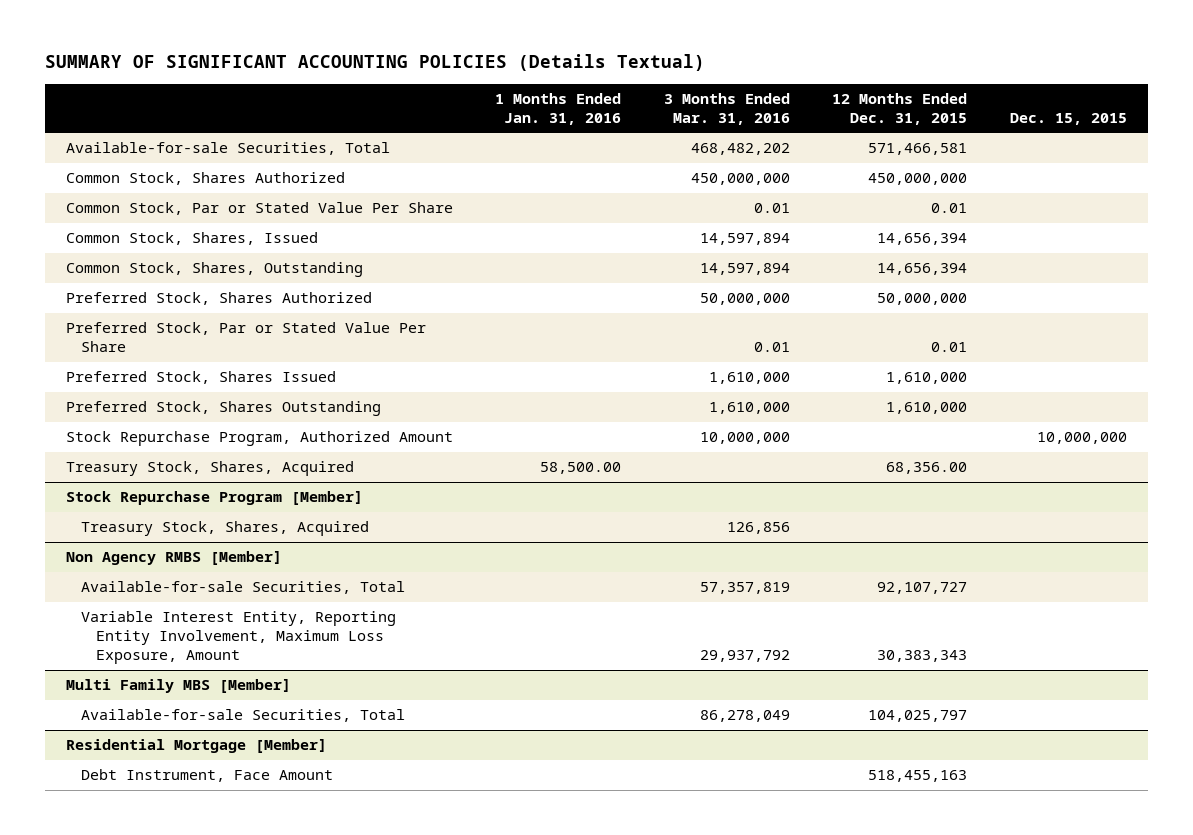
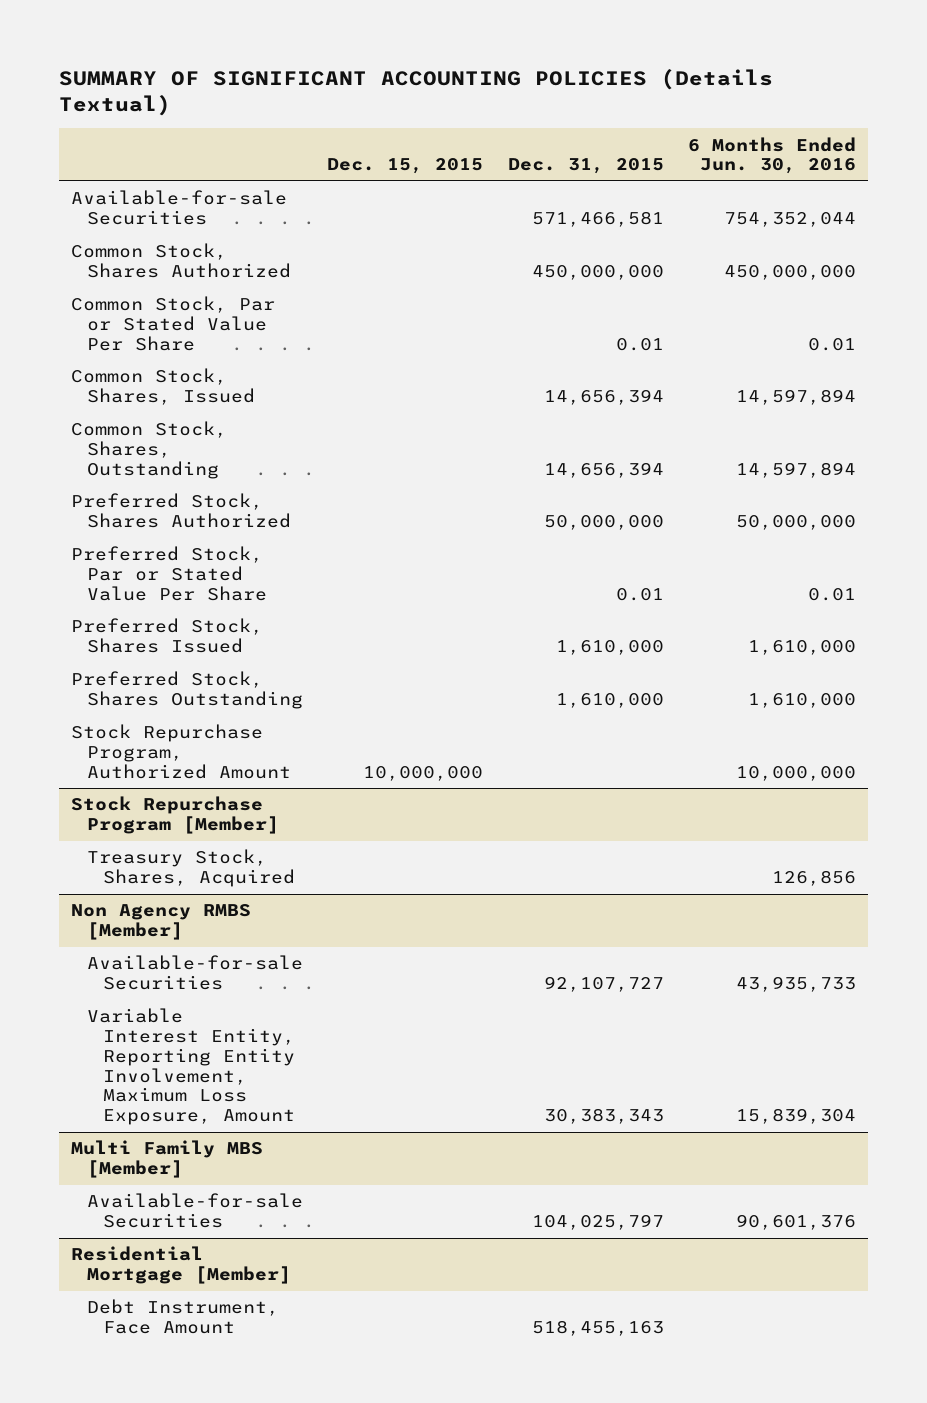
- | 1 Months Ended Jan. 31, 2016 | 3 Months Ended Mar. 31, 2016 | 12 Months Ended Dec. 31, 2015 | Dec. 15, 2015
+ | Dec. 15, 2015 | Dec. 31, 2015 | 6 Months Ended Jun. 30, 2016
- Available-for-sale Securities, Total | | 468,482,202 | 571,466,581 |
+ Available-for-sale Securities | | 571,466,581 | 754,352,044
- Treasury Stock, Shares, Acquired | 58,500.00 | | 68,356.00 |
@ Non Agency RMBS [Member]
- Available-for-sale Securities, Total | | 57,357,819 | 92,107,727 |
+ Available-for-sale Securities | | 92,107,727 | 43,935,733
@ Multi Family MBS [Member]
- Available-for-sale Securities, Total | | 86,278,049 | 104,025,797 |
+ Available-for-sale Securities | | 104,025,797 | 90,601,376

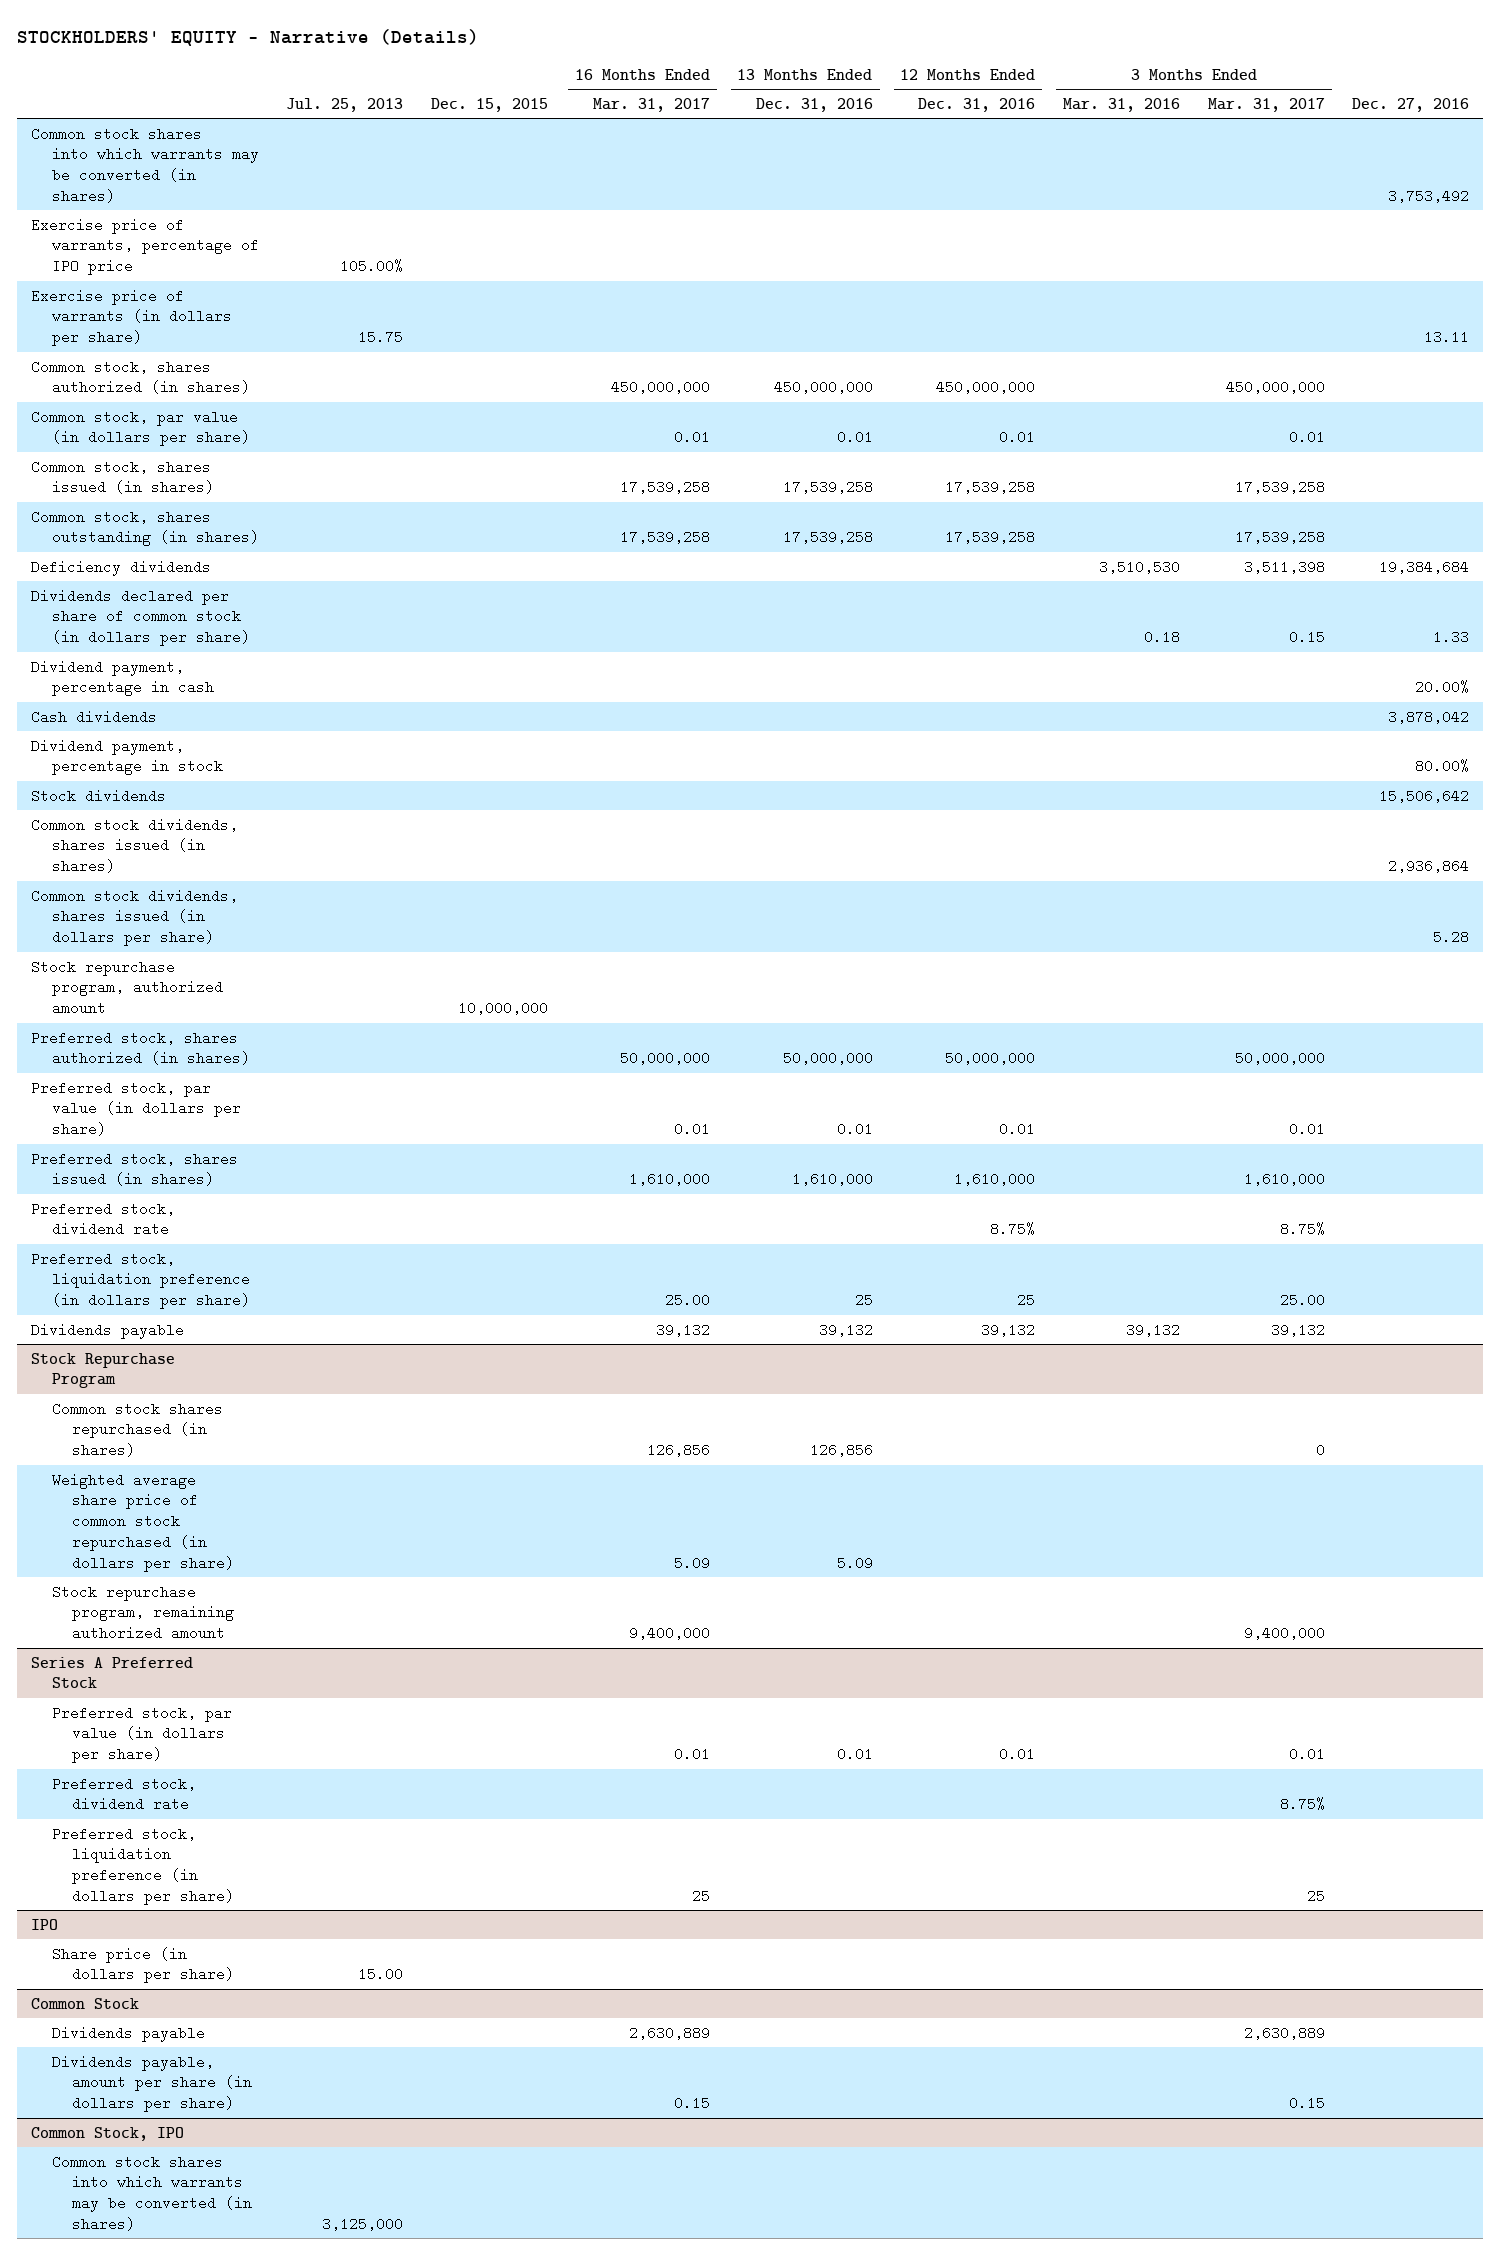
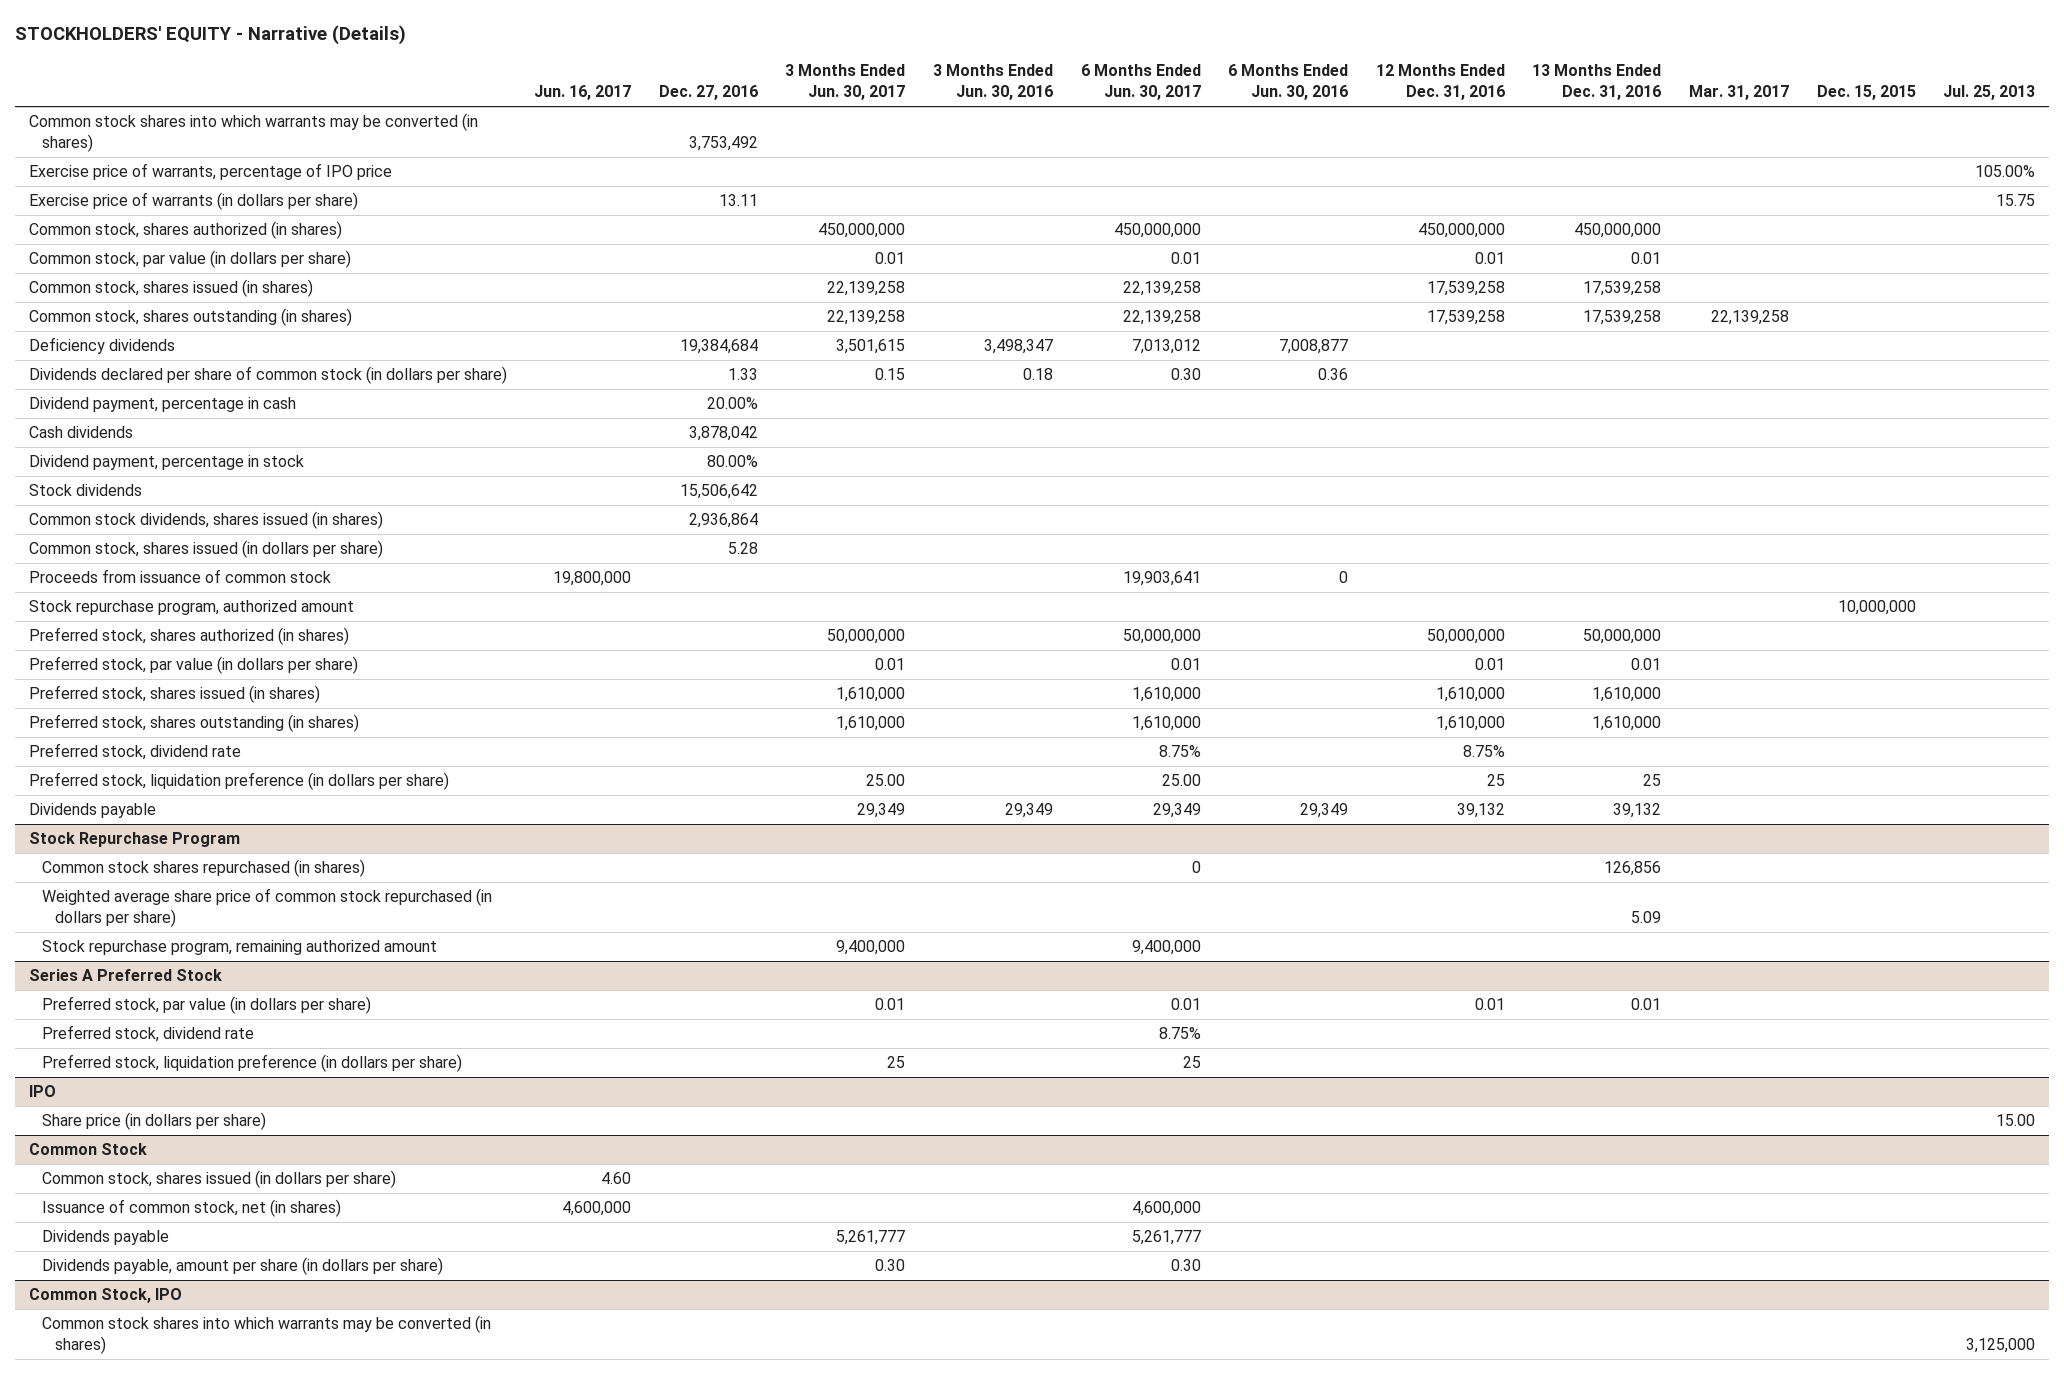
- | Jul. 25, 2013 | Dec. 15, 2015 | 16 Months Ended Mar. 31, 2017 | 13 Months Ended Dec. 31, 2016 | 12 Months Ended Dec. 31, 2016 | 3 Months Ended Mar. 31, 2016 | 3 Months Ended Mar. 31, 2017 | Dec. 27, 2016
+ | Jun. 16, 2017 | Dec. 27, 2016 | 3 Months Ended Jun. 30, 2017 | 3 Months Ended Jun. 30, 2016 | 6 Months Ended Jun. 30, 2017 | 6 Months Ended Jun. 30, 2016 | 12 Months Ended Dec. 31, 2016 | 13 Months Ended Dec. 31, 2016 | Mar. 31, 2017 | Dec. 15, 2015 | Jul. 25, 2013
- Common stock dividends, shares issued (in dollars per share) | | | | | | | | 5.28
+ Common stock, shares issued (in dollars per share) | | 5.28 | | | | | | | | |
+ Proceeds from issuance of common stock | 19,800,000 | | | | 19,903,641 | 0 | | | | |
+ Preferred stock, shares outstanding (in shares) | | | 1,610,000 | | 1,610,000 | | 1,610,000 | 1,610,000 | | |
@ Common Stock
+ Common stock, shares issued (in dollars per share) | 4.60 | | | | | | | | | |
+ Issuance of common stock, net (in shares) | 4,600,000 | | | | 4,600,000 | | | | | |

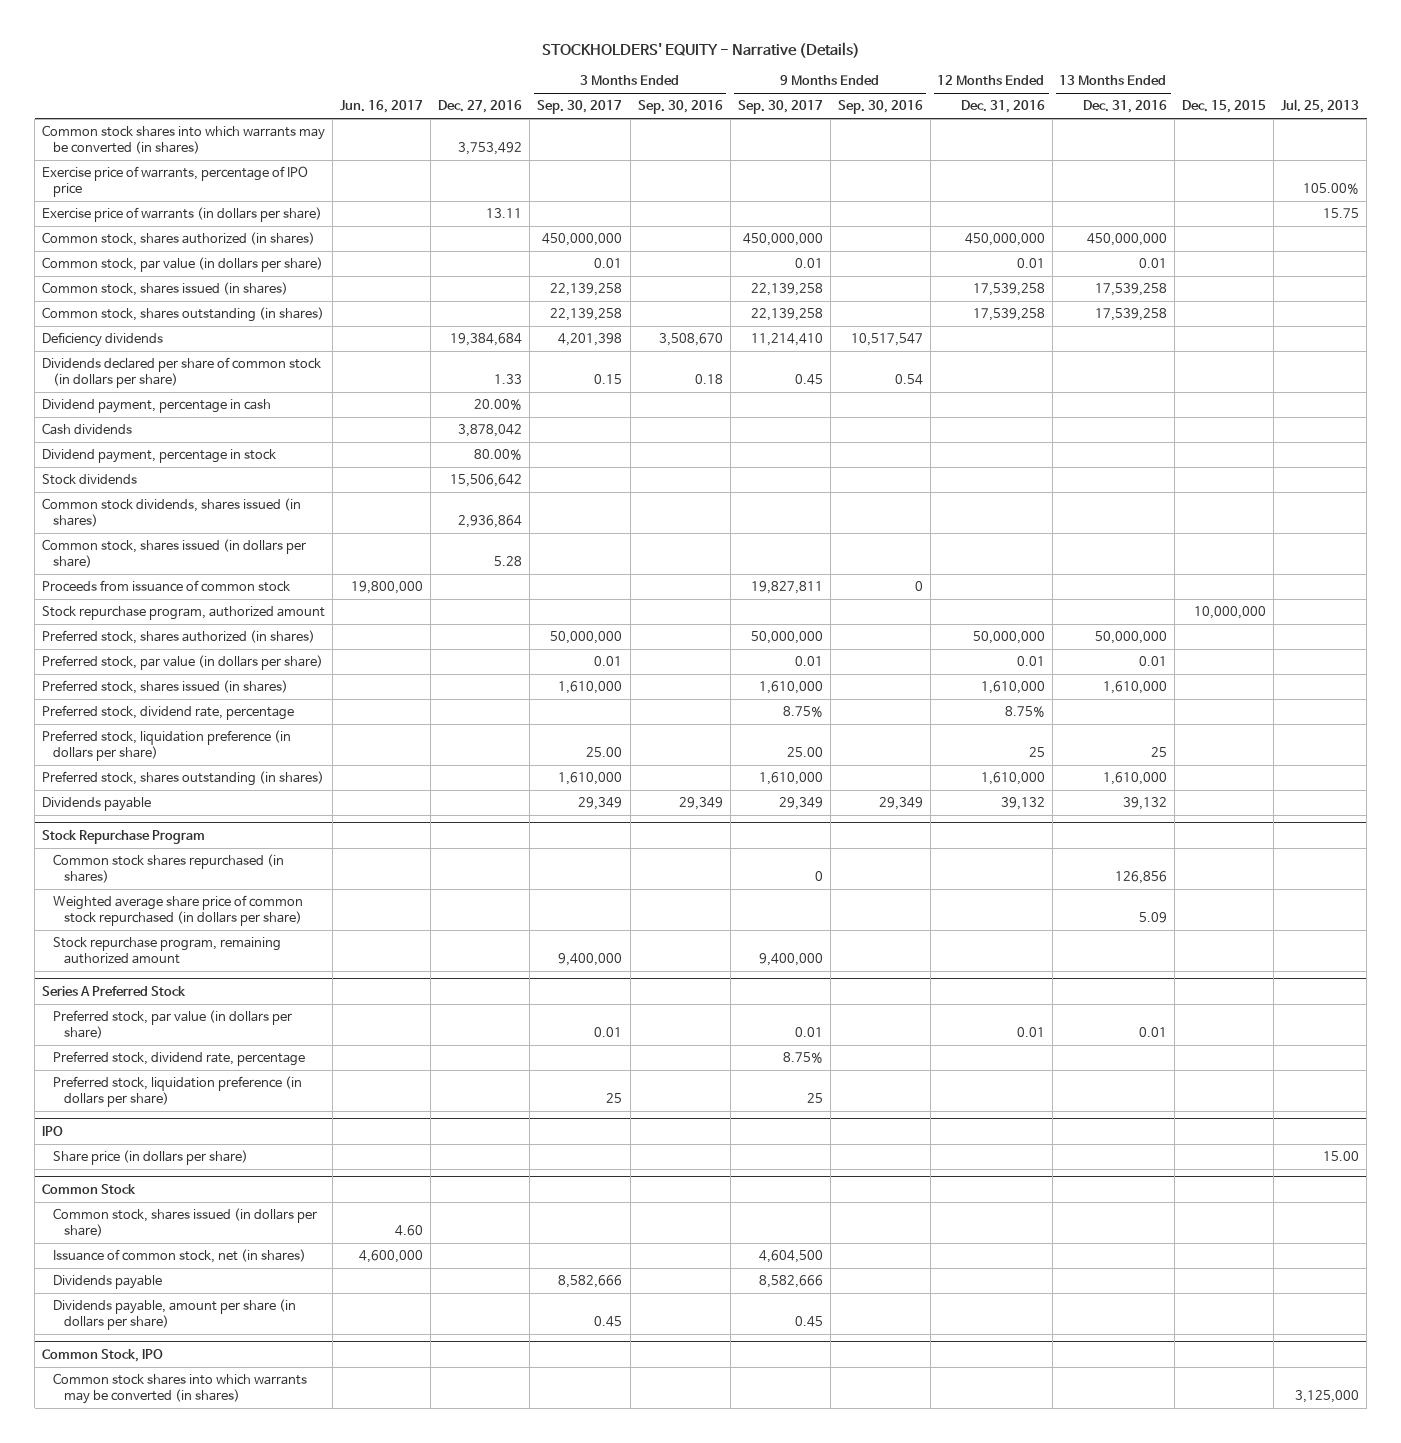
- | Jun. 16, 2017 | Dec. 27, 2016 | 3 Months Ended Jun. 30, 2017 | 3 Months Ended Jun. 30, 2016 | 6 Months Ended Jun. 30, 2017 | 6 Months Ended Jun. 30, 2016 | 12 Months Ended Dec. 31, 2016 | 13 Months Ended Dec. 31, 2016 | Mar. 31, 2017 | Dec. 15, 2015 | Jul. 25, 2013
+ | Jun. 16, 2017 | Dec. 27, 2016 | 3 Months Ended Sep. 30, 2017 | 3 Months Ended Sep. 30, 2016 | 9 Months Ended Sep. 30, 2017 | 9 Months Ended Sep. 30, 2016 | 12 Months Ended Dec. 31, 2016 | 13 Months Ended Dec. 31, 2016 | Dec. 15, 2015 | Jul. 25, 2013
- Preferred stock, dividend rate | | | | | 8.75% | | 8.75% | | | |
+ Preferred stock, dividend rate, percentage | | | | | 8.75% | | 8.75% | | |
moved down: Preferred stock, shares outstanding (in shares) | | | 1,610,000 | | 1,610,000 | | 1,610,000 | 1,610,000 | |
@ Series A Preferred Stock
- Preferred stock, dividend rate | | | | | 8.75% | | | | | |
+ Preferred stock, dividend rate, percentage | | | | | 8.75% | | | | |

